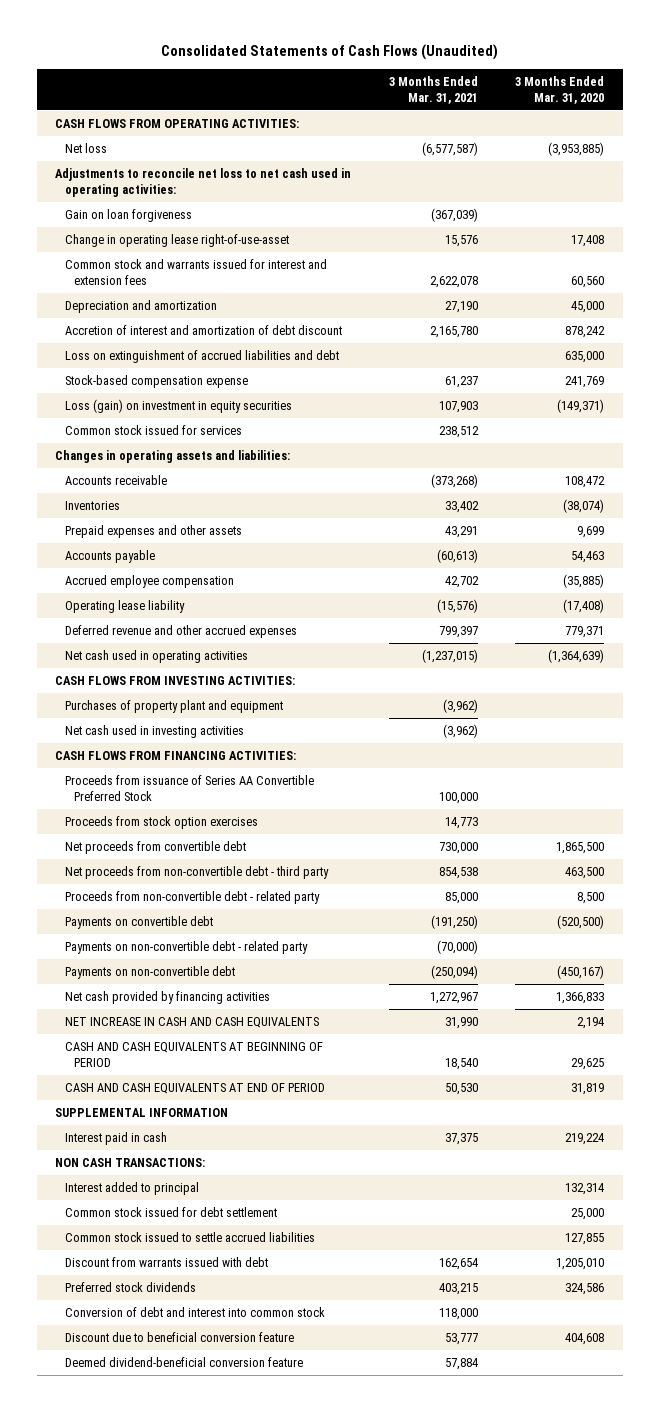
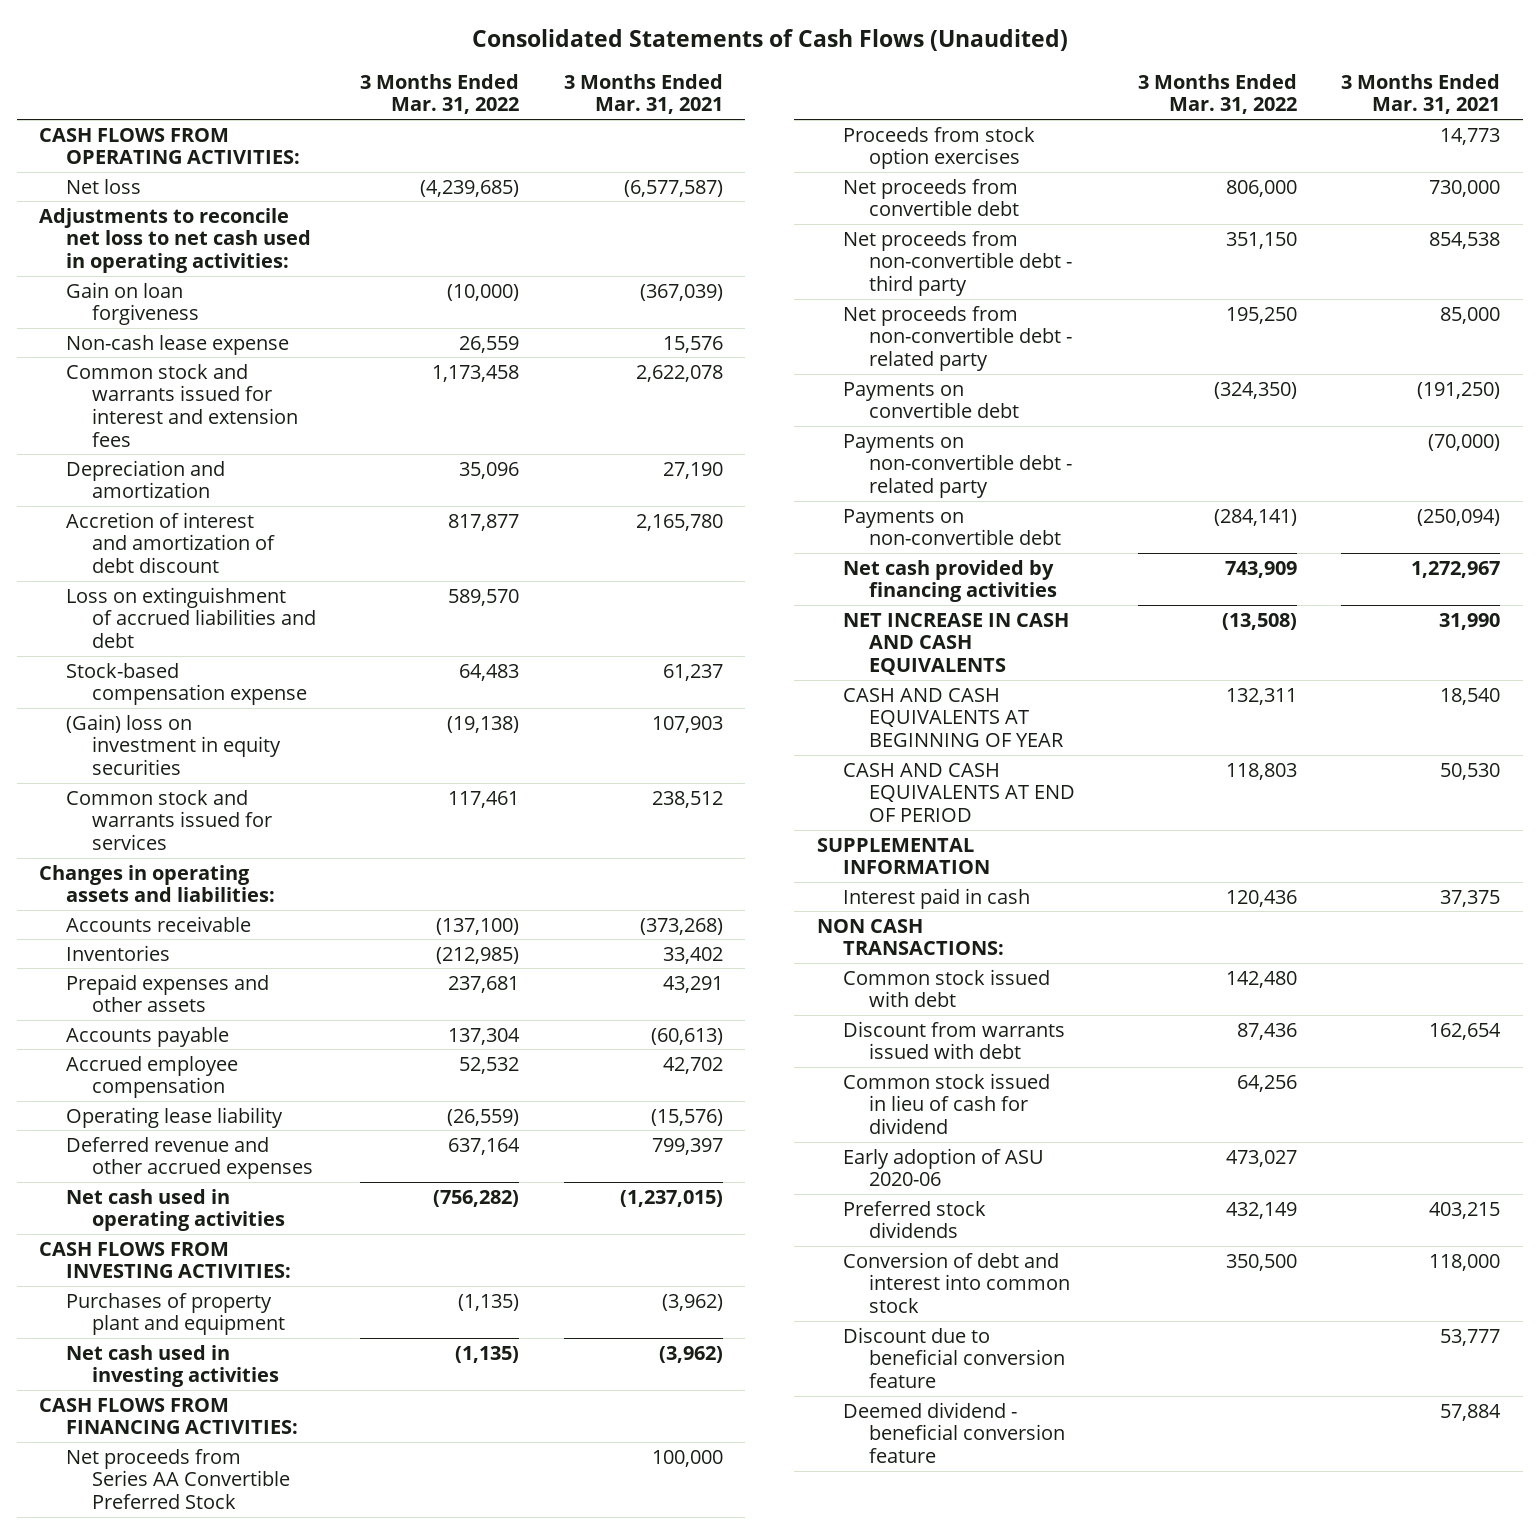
- | 3 Months Ended Mar. 31, 2021 | 3 Months Ended Mar. 31, 2020
+ | 3 Months Ended Mar. 31, 2022 | 3 Months Ended Mar. 31, 2021
- Change in operating lease right-of-use-asset | 15,576 | 17,408
+ Non-cash lease expense | 26,559 | 15,576
- Loss (gain) on investment in equity securities | 107,903 | (149,371)
- Common stock issued for services | 238,512 |
+ (Gain) loss on investment in equity securities | (19,138) | 107,903
+ Common stock and warrants issued for services | 117,461 | 238,512
- Proceeds from issuance of Series AA Convertible Preferred Stock | 100,000 |
+ Net proceeds from Series AA Convertible Preferred Stock | | 100,000
- Proceeds from non-convertible debt - related party | 85,000 | 8,500
+ Net proceeds from non-convertible debt - related party | 195,250 | 85,000
- CASH AND CASH EQUIVALENTS AT BEGINNING OF PERIOD | 18,540 | 29,625
+ CASH AND CASH EQUIVALENTS AT BEGINNING OF YEAR | 132,311 | 18,540
- Interest added to principal | | 132,314
- Common stock issued for debt settlement | | 25,000
- Common stock issued to settle accrued liabilities | | 127,855
+ Common stock issued with debt | 142,480 |
+ Common stock issued in lieu of cash for dividend | 64,256 |
+ Early adoption of ASU 2020-06 | 473,027 |
- Deemed dividend-beneficial conversion feature | 57,884 |
+ Deemed dividend - beneficial conversion feature | | 57,884

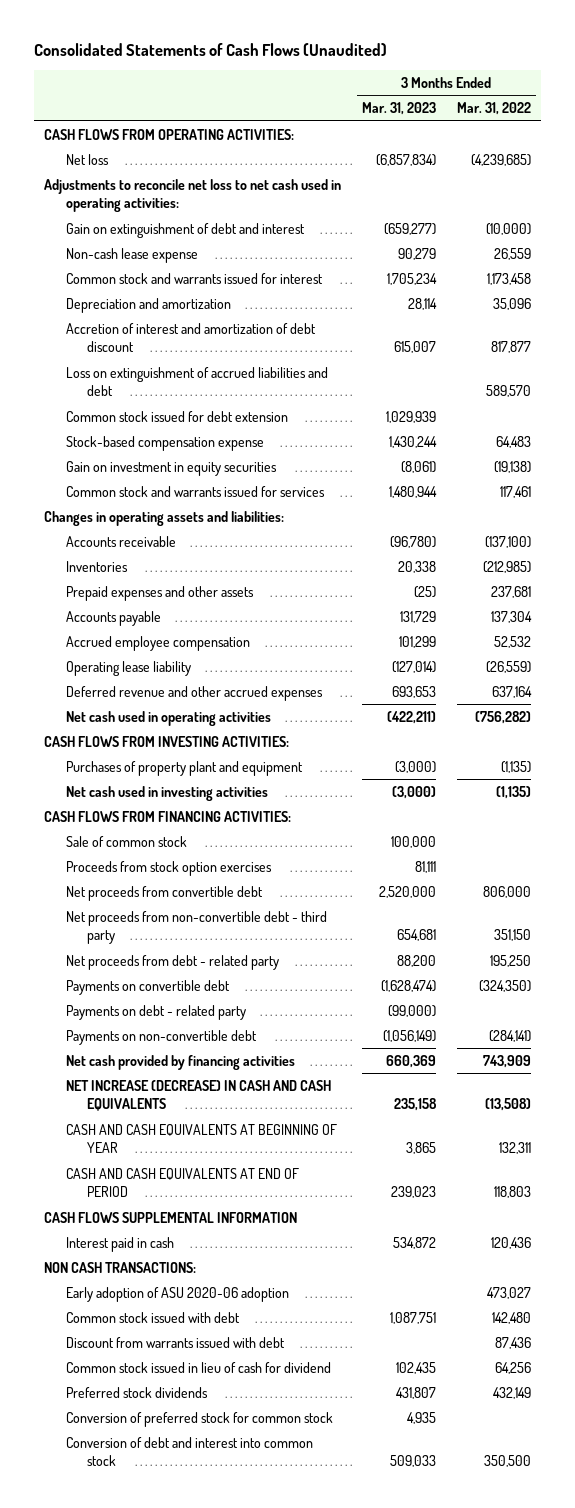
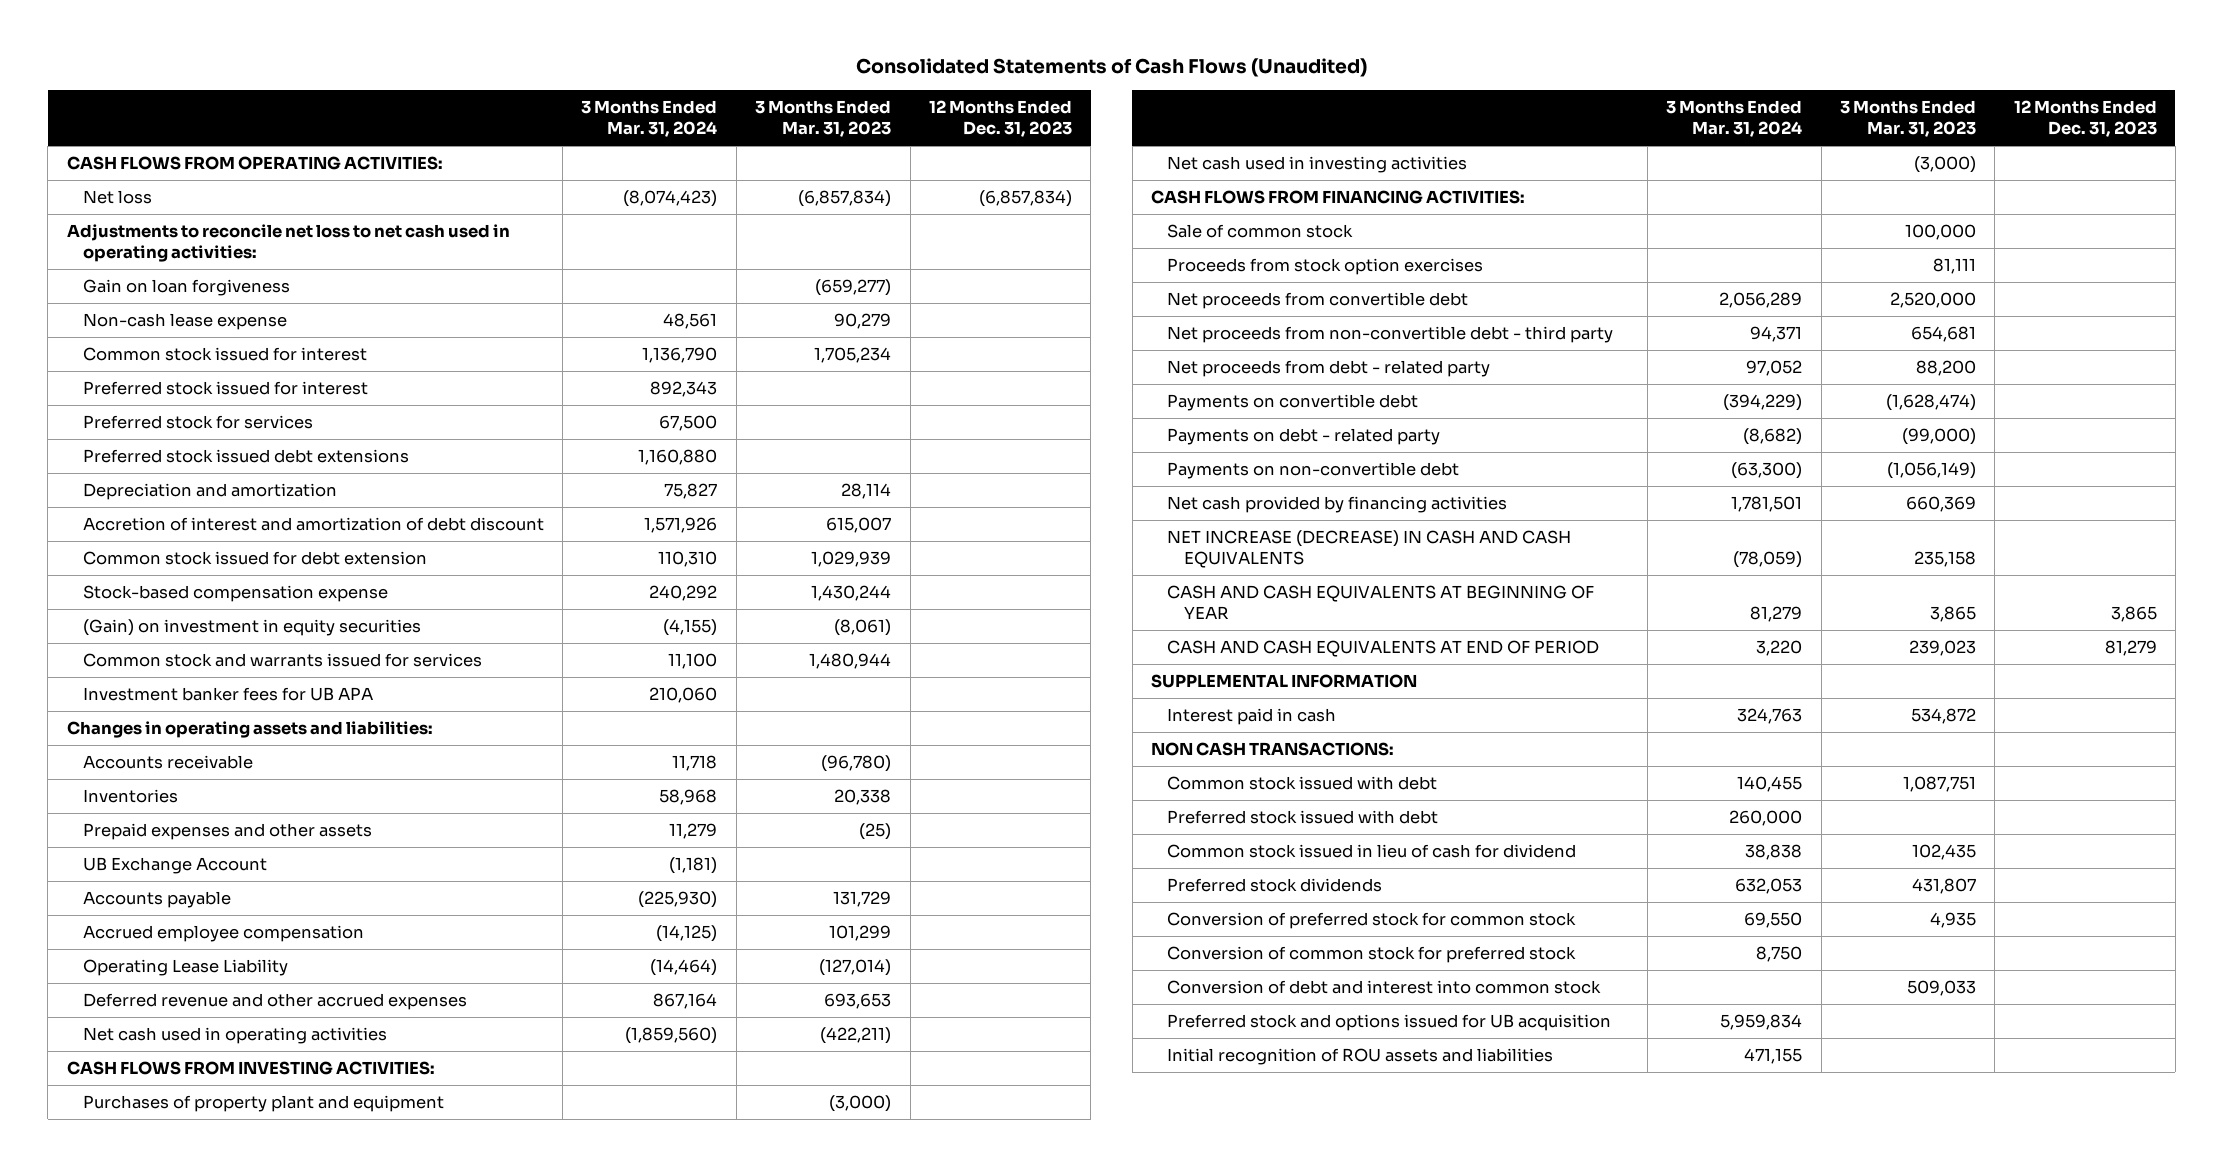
- | 3 Months Ended Mar. 31, 2023 | 3 Months Ended Mar. 31, 2022
+ | 3 Months Ended Mar. 31, 2024 | 3 Months Ended Mar. 31, 2023 | 12 Months Ended Dec. 31, 2023
- Gain on extinguishment of debt and interest | (659,277) | (10,000)
+ Gain on loan forgiveness | | (659,277) |
- Common stock and warrants issued for interest | 1,705,234 | 1,173,458
+ Common stock issued for interest | 1,136,790 | 1,705,234 |
+ Preferred stock issued for interest | 892,343 | |
+ Preferred stock for services | 67,500 | |
+ Preferred stock issued debt extensions | 1,160,880 | |
- Loss on extinguishment of accrued liabilities and debt | | 589,570
- Gain on investment in equity securities | (8,061) | (19,138)
+ (Gain) on investment in equity securities | (4,155) | (8,061) |
+ Investment banker fees for UB APA | 210,060 | |
+ UB Exchange Account | (1,181) | |
- Operating lease liability | (127,014) | (26,559)
+ Operating Lease Liability | (14,464) | (127,014) |
- CASH FLOWS SUPPLEMENTAL INFORMATION
+ SUPPLEMENTAL INFORMATION
- Early adoption of ASU 2020-06 adoption | | 473,027
- Discount from warrants issued with debt | | 87,436
+ Preferred stock issued with debt | 260,000 | |
+ Conversion of common stock for preferred stock | 8,750 | |
+ Preferred stock and options issued for UB acquisition | 5,959,834 | |
+ Initial recognition of ROU assets and liabilities | 471,155 | |

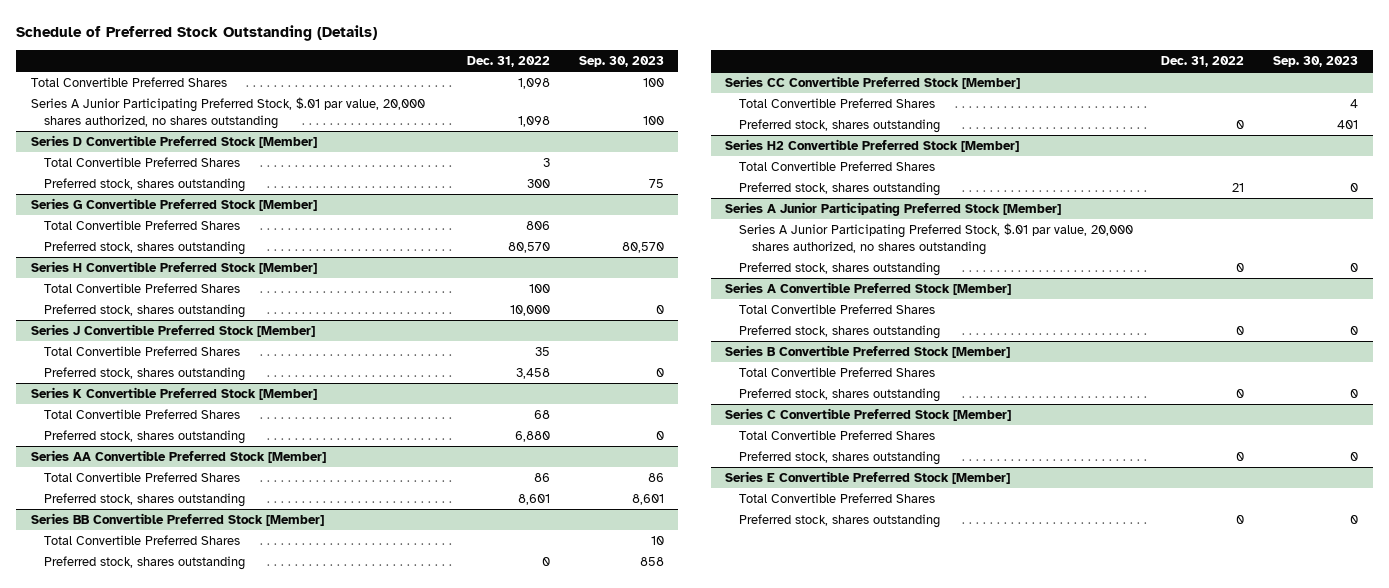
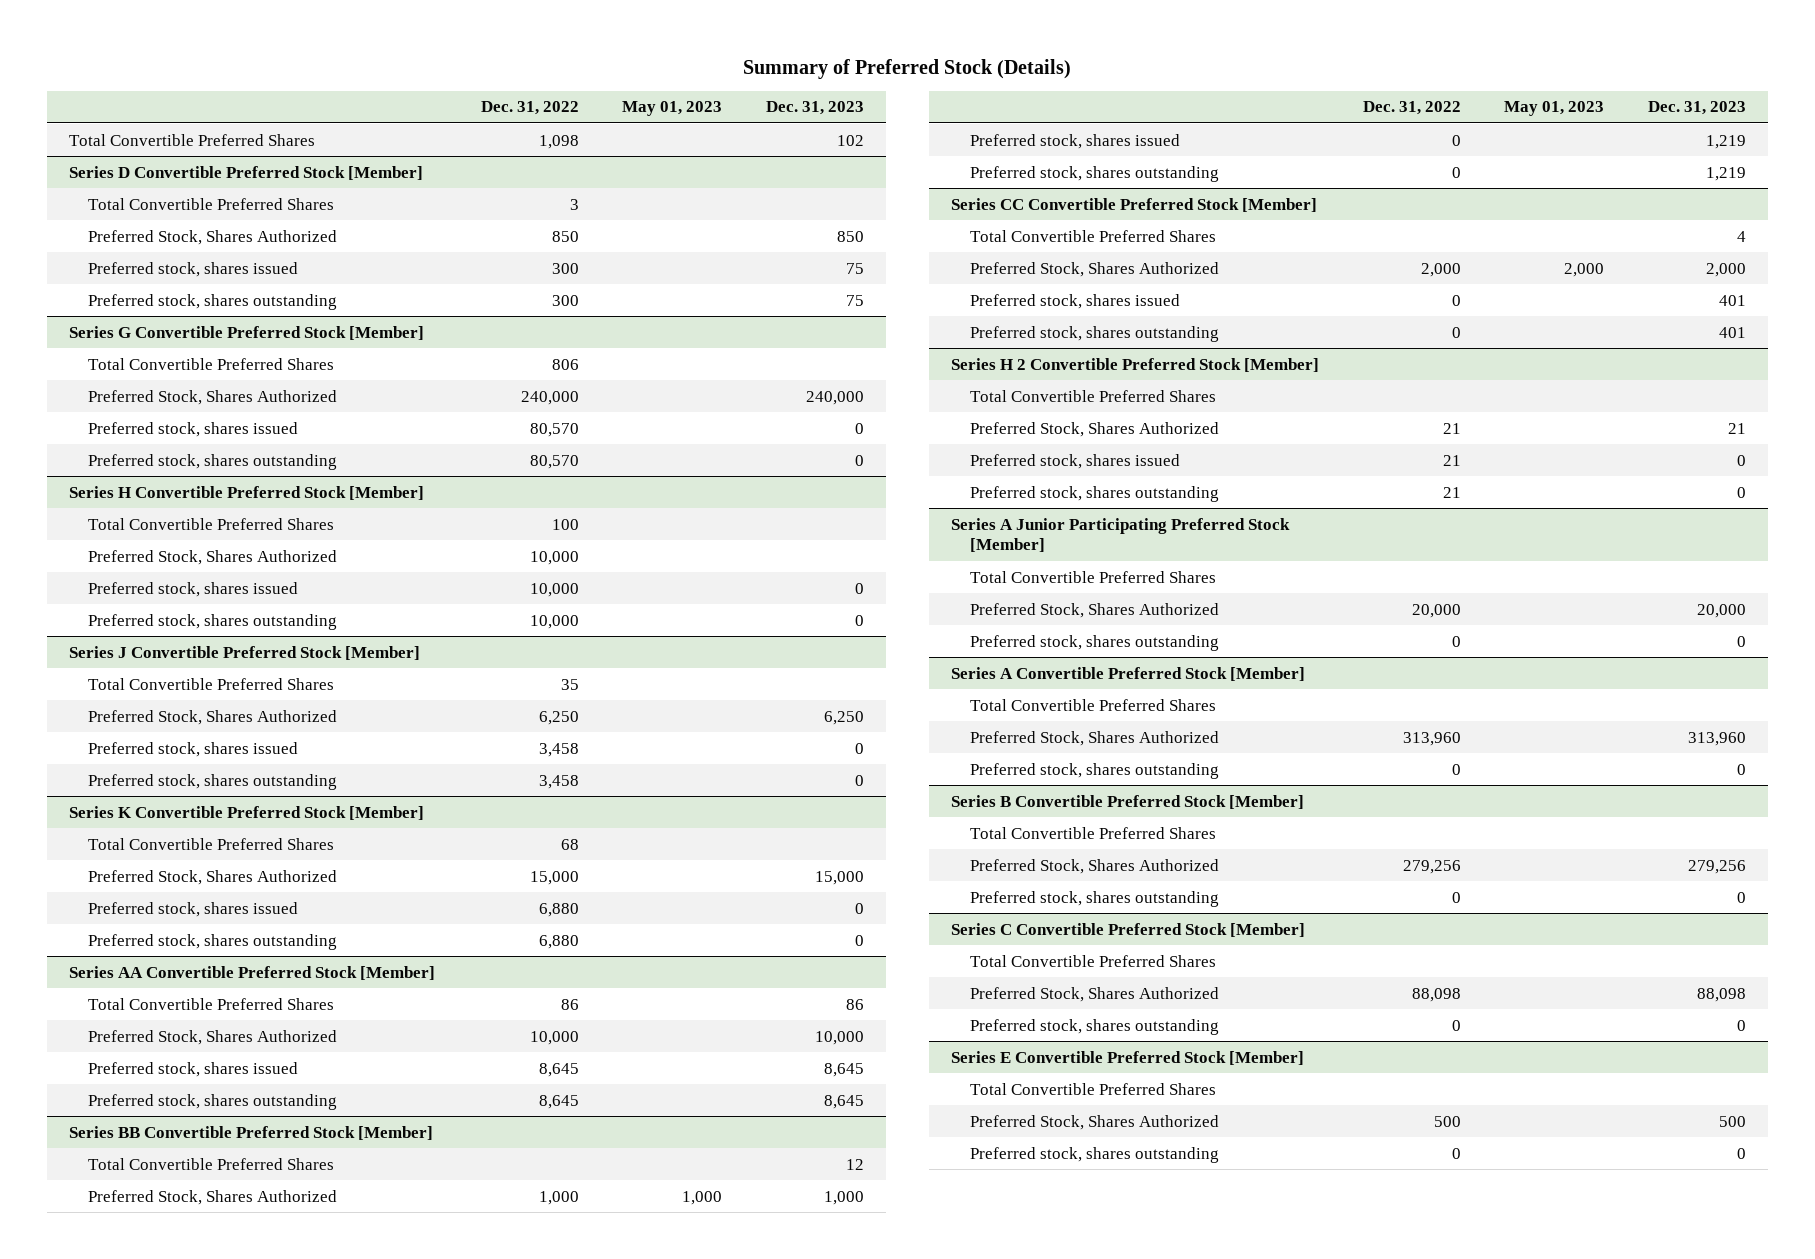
- Schedule of Preferred Stock Outstanding (Details)
+ Summary of Preferred Stock (Details)
- | Dec. 31, 2022 | Sep. 30, 2023
+ | Dec. 31, 2022 | May 01, 2023 | Dec. 31, 2023
- Series A Junior Participating Preferred Stock, $.01 par value, 20,000 shares authorized, no shares outstanding | 1,098 | 100
@ Series D Convertible Preferred Stock [Member]
+ Preferred Stock, Shares Authorized | 850 | | 850
+ Preferred stock, shares issued | 300 | | 75
@ Series G Convertible Preferred Stock [Member]
+ Preferred Stock, Shares Authorized | 240,000 | | 240,000
+ Preferred stock, shares issued | 80,570 | | 0
@ Series H Convertible Preferred Stock [Member]
+ Preferred Stock, Shares Authorized | 10,000 | |
+ Preferred stock, shares issued | 10,000 | | 0
@ Series J Convertible Preferred Stock [Member]
+ Preferred Stock, Shares Authorized | 6,250 | | 6,250
+ Preferred stock, shares issued | 3,458 | | 0
@ Series K Convertible Preferred Stock [Member]
+ Preferred Stock, Shares Authorized | 15,000 | | 15,000
+ Preferred stock, shares issued | 6,880 | | 0
@ Series AA Convertible Preferred Stock [Member]
- Preferred stock, shares outstanding | 8,601 | 8,601
+ Preferred Stock, Shares Authorized | 10,000 | | 10,000
+ Preferred stock, shares issued | 8,645 | | 8,645
+ Preferred stock, shares outstanding | 8,645 | | 8,645
@ Series BB Convertible Preferred Stock [Member]
+ Preferred Stock, Shares Authorized | 1,000 | 1,000 | 1,000
+ Preferred stock, shares issued | 0 | | 1,219
@ Series CC Convertible Preferred Stock [Member]
+ Preferred Stock, Shares Authorized | 2,000 | 2,000 | 2,000
+ Preferred stock, shares issued | 0 | | 401
- Series H2 Convertible Preferred Stock [Member]
+ Series H 2 Convertible Preferred Stock [Member]
+ Preferred Stock, Shares Authorized | 21 | | 21
+ Preferred stock, shares issued | 21 | | 0
@ Series A Junior Participating Preferred Stock [Member]
- Series A Junior Participating Preferred Stock, $.01 par value, 20,000 shares authorized, no shares outstanding
+ Total Convertible Preferred Shares
+ Preferred Stock, Shares Authorized | 20,000 | | 20,000
@ Series A Convertible Preferred Stock [Member]
+ Preferred Stock, Shares Authorized | 313,960 | | 313,960
@ Series B Convertible Preferred Stock [Member]
+ Preferred Stock, Shares Authorized | 279,256 | | 279,256
@ Series C Convertible Preferred Stock [Member]
+ Preferred Stock, Shares Authorized | 88,098 | | 88,098
@ Series E Convertible Preferred Stock [Member]
+ Preferred Stock, Shares Authorized | 500 | | 500

